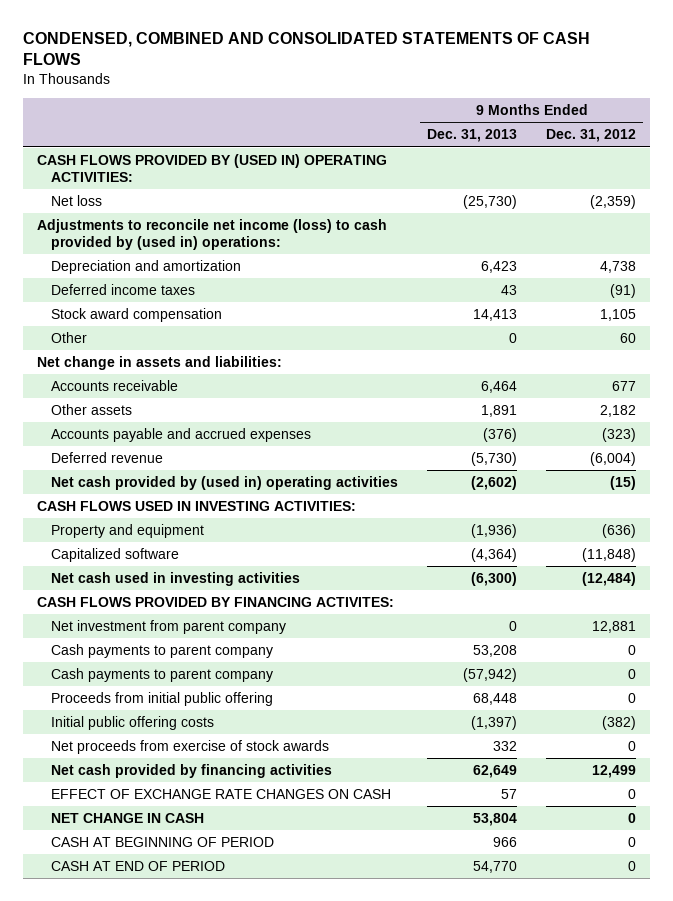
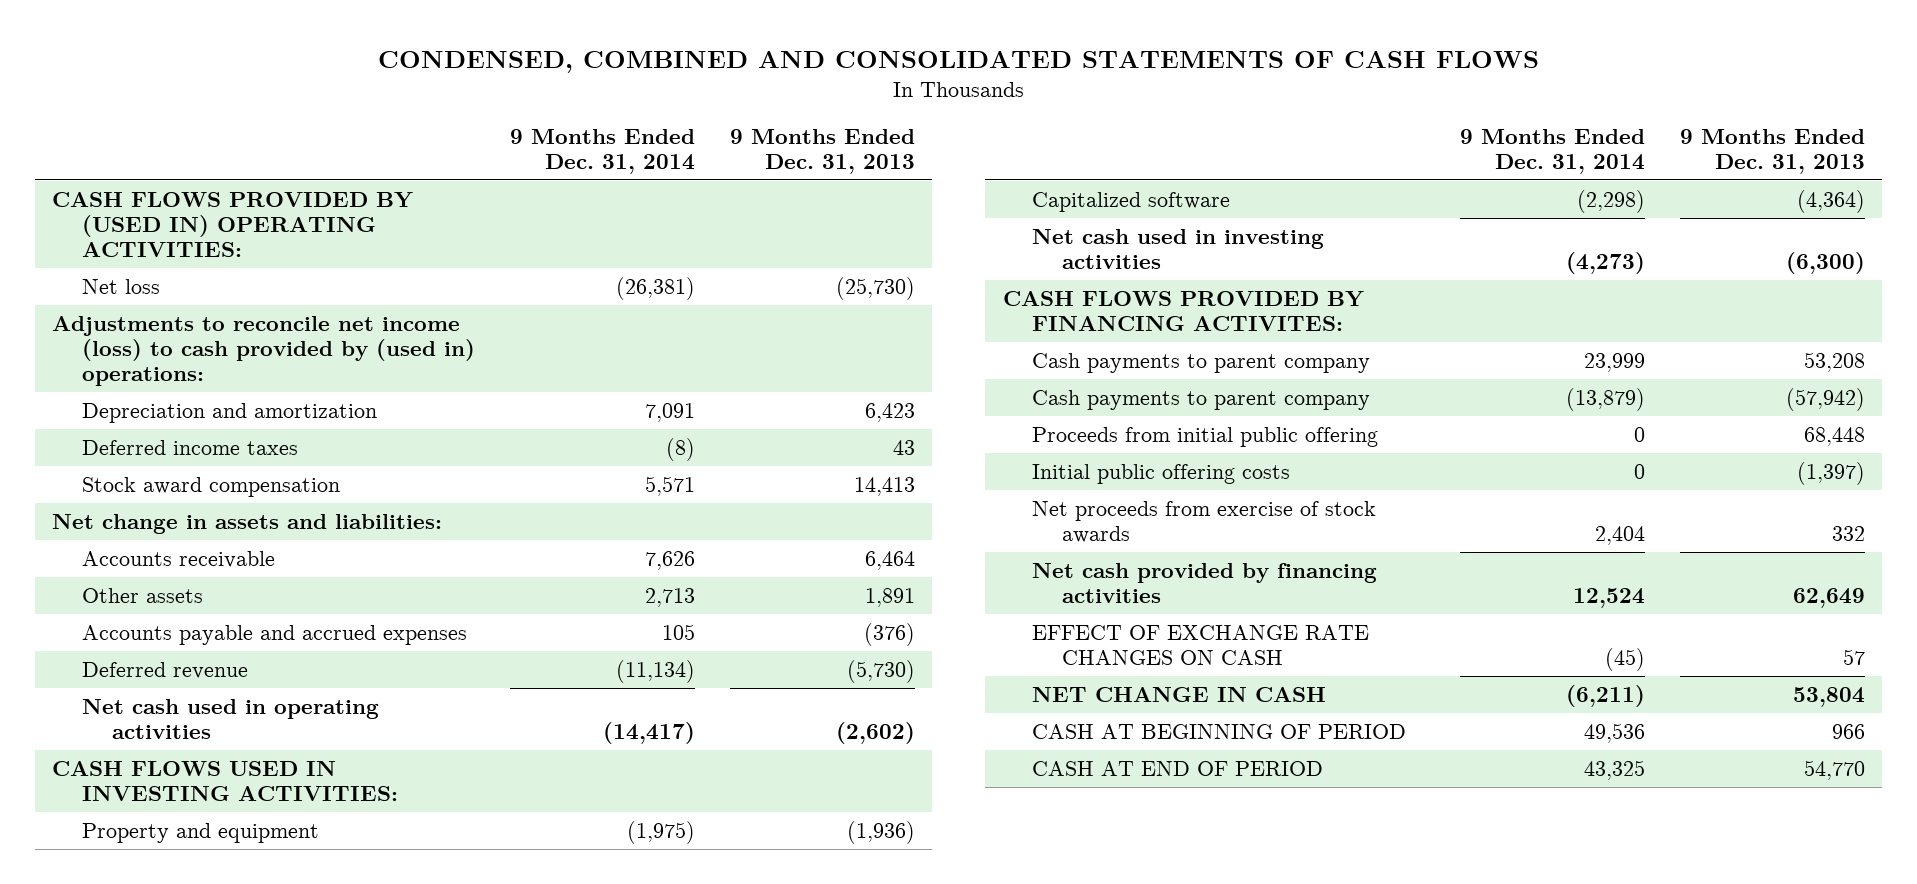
- | 9 Months Ended Dec. 31, 2013 | 9 Months Ended Dec. 31, 2012
+ | 9 Months Ended Dec. 31, 2014 | 9 Months Ended Dec. 31, 2013
- Other | 0 | 60
- Net cash provided by (used in) operating activities | (2,602) | (15)
+ Net cash used in operating activities | (14,417) | (2,602)
- Net investment from parent company | 0 | 12,881

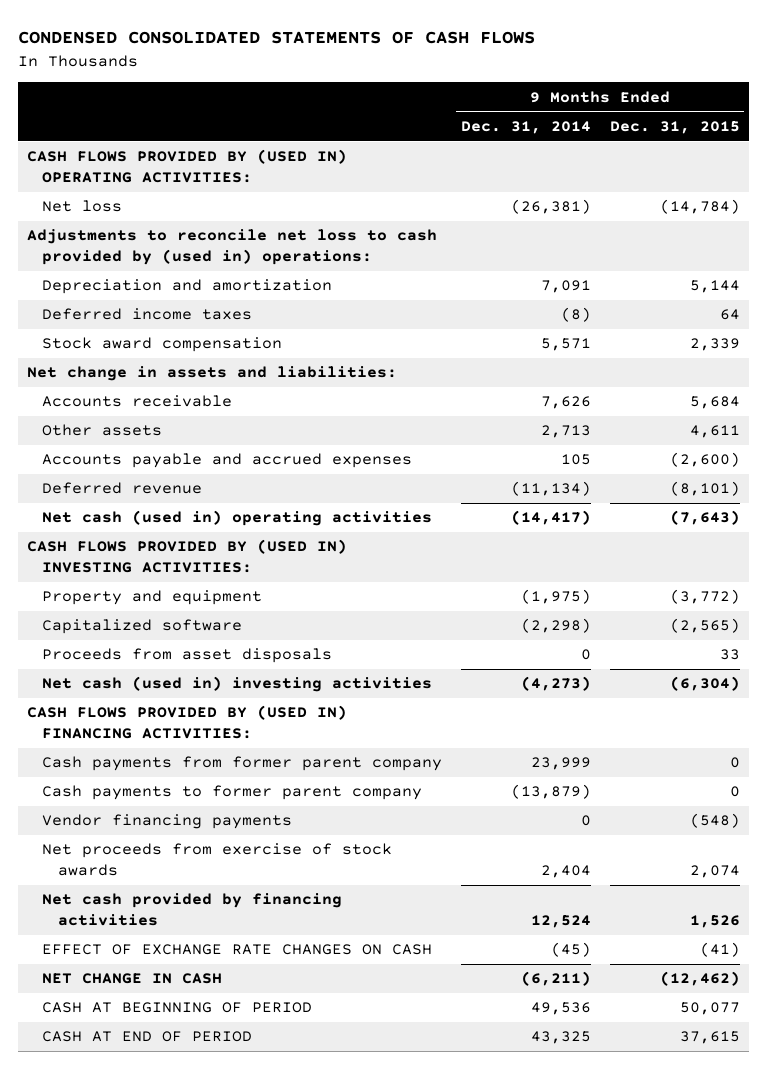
- CONDENSED, COMBINED AND CONSOLIDATED STATEMENTS OF CASH FLOWS
+ CONDENSED CONSOLIDATED STATEMENTS OF CASH FLOWS
- | 9 Months Ended Dec. 31, 2014 | 9 Months Ended Dec. 31, 2013
+ | 9 Months Ended Dec. 31, 2014 | 9 Months Ended Dec. 31, 2015
- Adjustments to reconcile net income (loss) to cash provided by (used in) operations:
+ Adjustments to reconcile net loss to cash provided by (used in) operations:
- Net cash used in operating activities | (14,417) | (2,602)
- CASH FLOWS USED IN INVESTING ACTIVITIES:
+ Net cash (used in) operating activities | (14,417) | (7,643)
+ CASH FLOWS PROVIDED BY (USED IN) INVESTING ACTIVITIES:
- Net cash used in investing activities | (4,273) | (6,300)
- CASH FLOWS PROVIDED BY FINANCING ACTIVITES:
- Cash payments to parent company | 23,999 | 53,208
- Cash payments to parent company | (13,879) | (57,942)
- Proceeds from initial public offering | 0 | 68,448
- Initial public offering costs | 0 | (1,397)
+ Proceeds from asset disposals | 0 | 33
+ Net cash (used in) investing activities | (4,273) | (6,304)
+ CASH FLOWS PROVIDED BY (USED IN) FINANCING ACTIVITIES:
+ Cash payments from former parent company | 23,999 | 0
+ Cash payments to former parent company | (13,879) | 0
+ Vendor financing payments | 0 | (548)

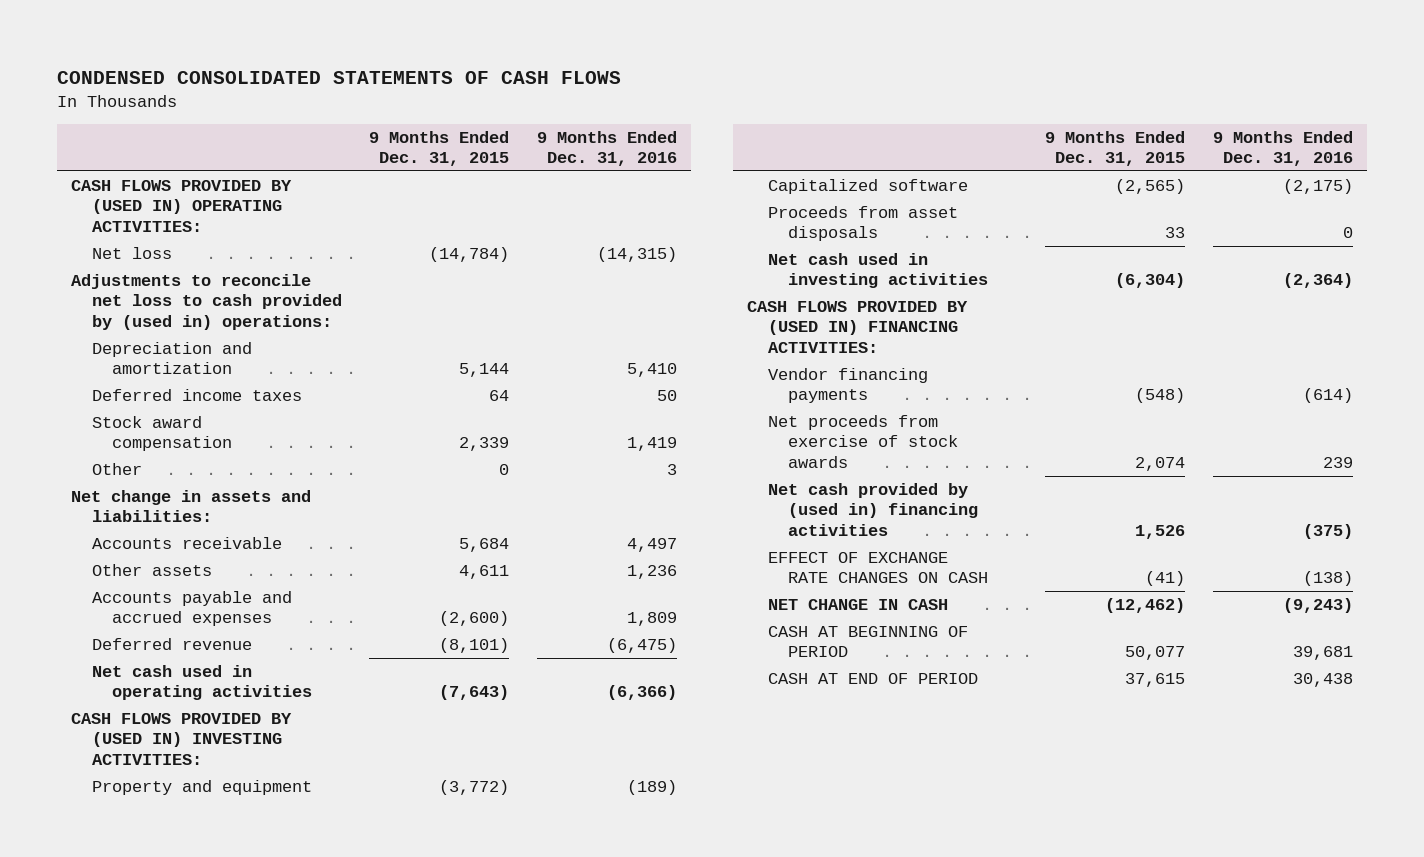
- | 9 Months Ended Dec. 31, 2014 | 9 Months Ended Dec. 31, 2015
+ | 9 Months Ended Dec. 31, 2015 | 9 Months Ended Dec. 31, 2016
+ Other | 0 | 3
- Net cash (used in) operating activities | (14,417) | (7,643)
+ Net cash used in operating activities | (7,643) | (6,366)
- Net cash (used in) investing activities | (4,273) | (6,304)
+ Net cash used in investing activities | (6,304) | (2,364)
- Cash payments from former parent company | 23,999 | 0
- Cash payments to former parent company | (13,879) | 0
- Net cash provided by financing activities | 12,524 | 1,526
+ Net cash provided by (used in) financing activities | 1,526 | (375)

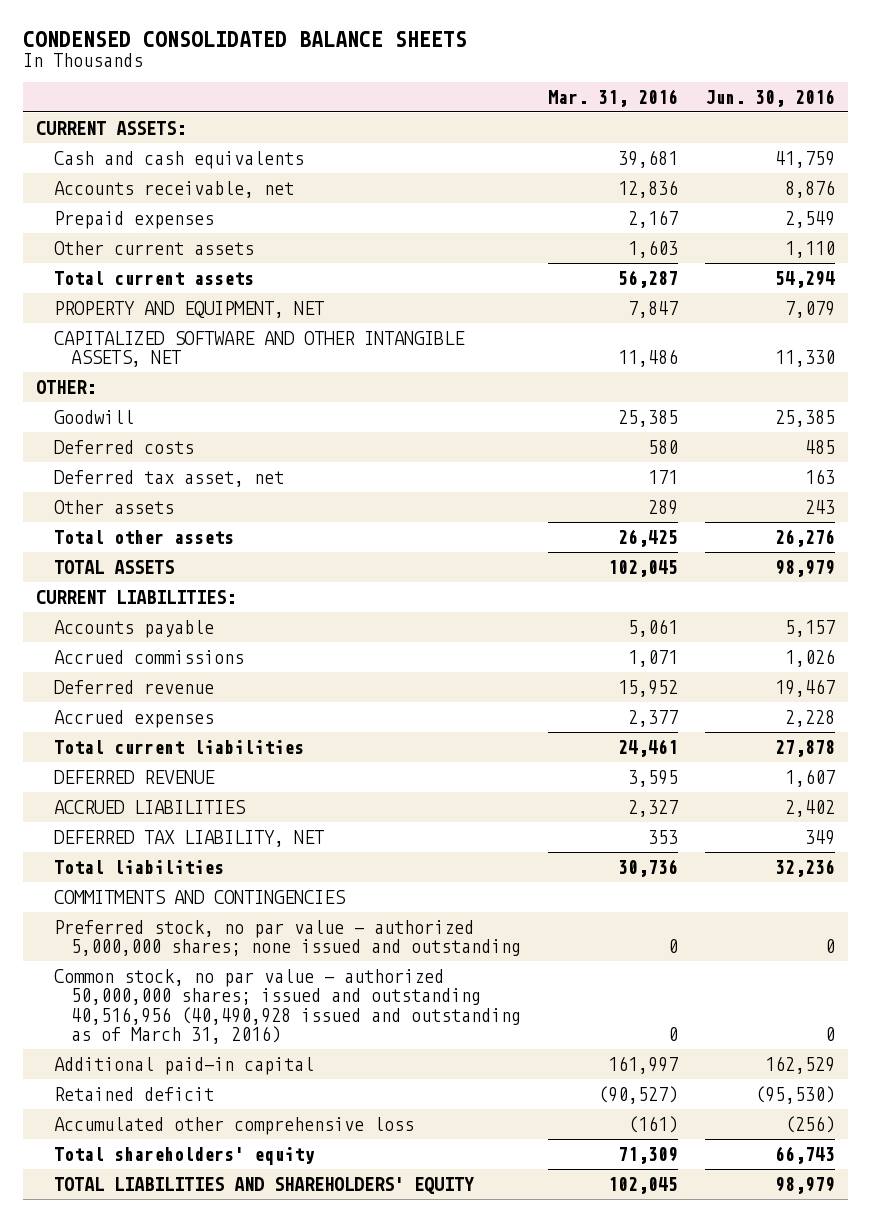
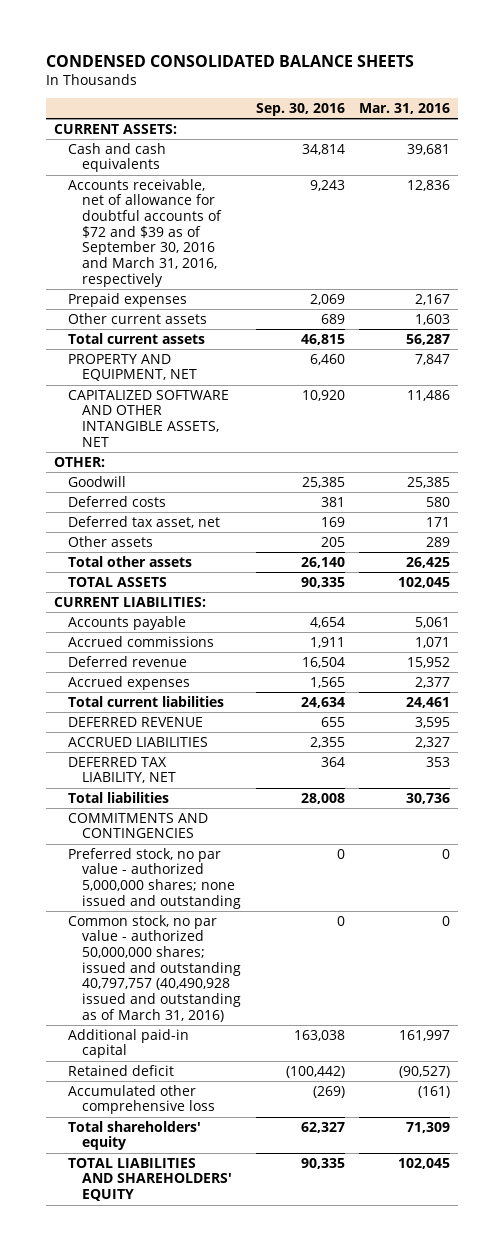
- | Mar. 31, 2016 | Jun. 30, 2016
+ | Sep. 30, 2016 | Mar. 31, 2016
- Accounts receivable, net | 12,836 | 8,876
+ Accounts receivable, net of allowance for doubtful accounts of $72 and $39 as of September 30, 2016 and March 31, 2016, respectively | 9,243 | 12,836
- Common stock, no par value - authorized 50,000,000 shares; issued and outstanding 40,516,956 (40,490,928 issued and outstanding as of March 31, 2016) | 0 | 0
+ Common stock, no par value - authorized 50,000,000 shares; issued and outstanding 40,797,757 (40,490,928 issued and outstanding as of March 31, 2016) | 0 | 0

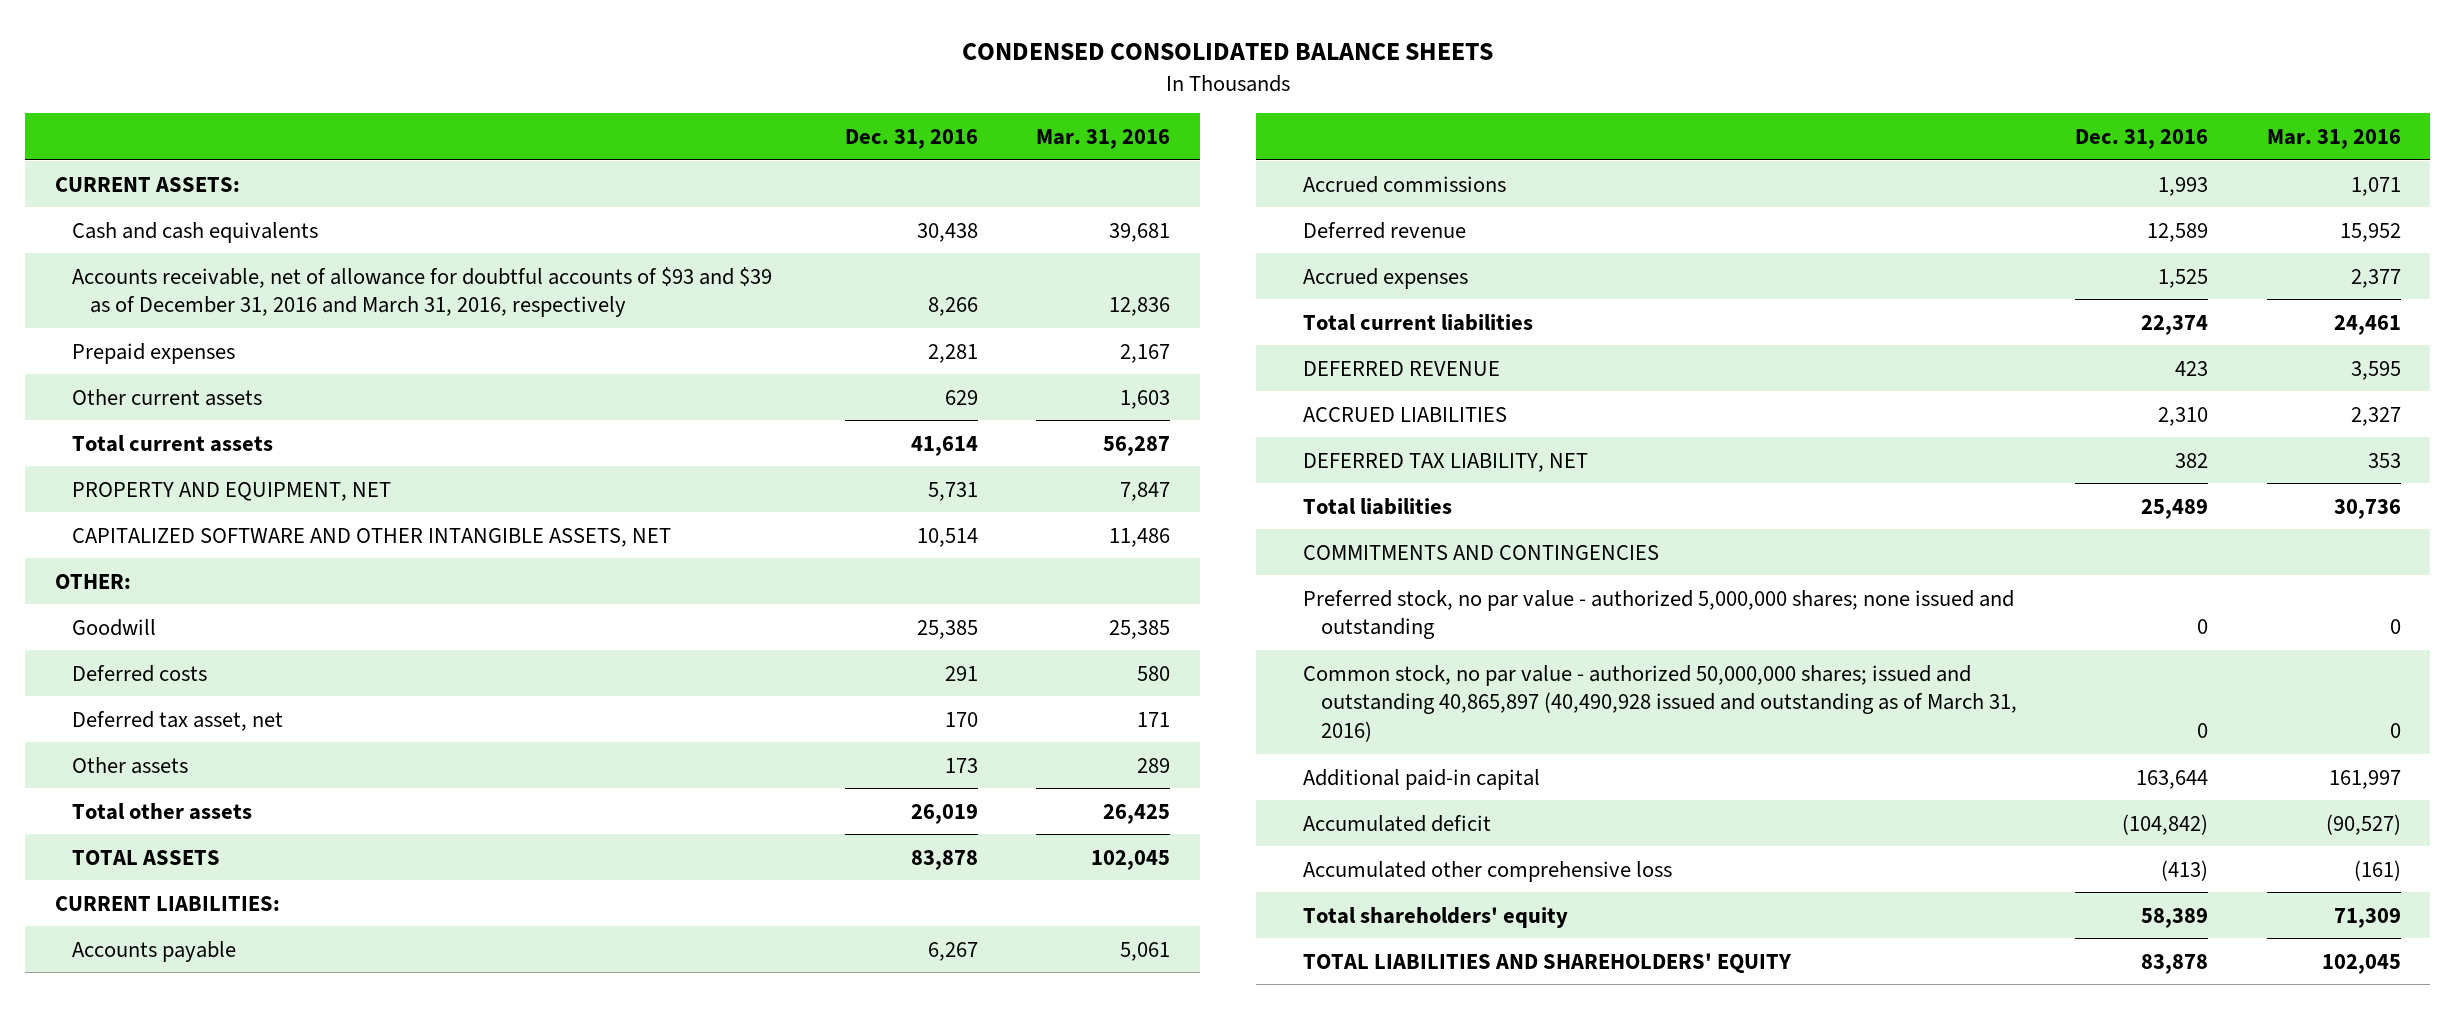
- | Sep. 30, 2016 | Mar. 31, 2016
+ | Dec. 31, 2016 | Mar. 31, 2016
- Accounts receivable, net of allowance for doubtful accounts of $72 and $39 as of September 30, 2016 and March 31, 2016, respectively | 9,243 | 12,836
+ Accounts receivable, net of allowance for doubtful accounts of $93 and $39 as of December 31, 2016 and March 31, 2016, respectively | 8,266 | 12,836
- Common stock, no par value - authorized 50,000,000 shares; issued and outstanding 40,797,757 (40,490,928 issued and outstanding as of March 31, 2016) | 0 | 0
+ Common stock, no par value - authorized 50,000,000 shares; issued and outstanding 40,865,897 (40,490,928 issued and outstanding as of March 31, 2016) | 0 | 0
- Retained deficit | (100,442) | (90,527)
+ Accumulated deficit | (104,842) | (90,527)

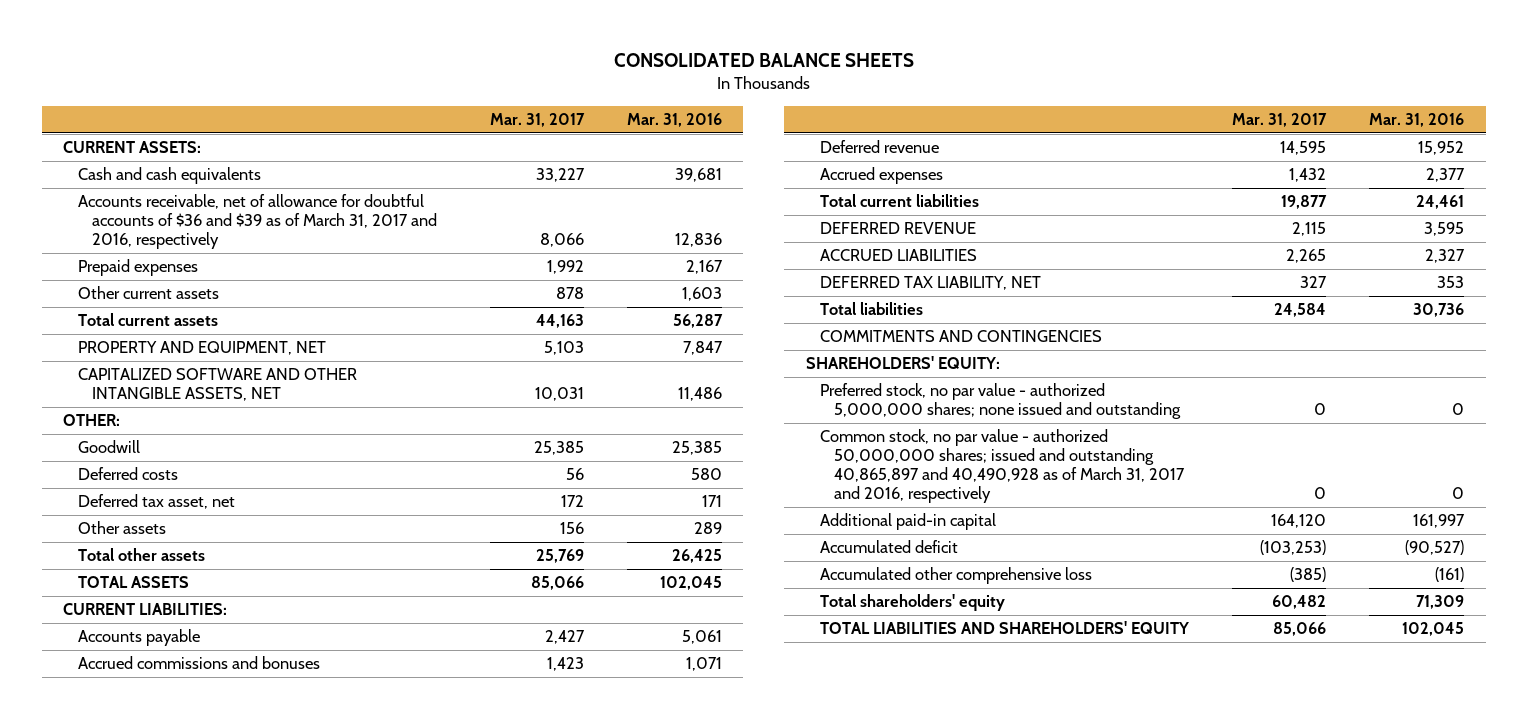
- CONDENSED CONSOLIDATED BALANCE SHEETS
+ CONSOLIDATED BALANCE SHEETS
- | Dec. 31, 2016 | Mar. 31, 2016
+ | Mar. 31, 2017 | Mar. 31, 2016
- Accounts receivable, net of allowance for doubtful accounts of $93 and $39 as of December 31, 2016 and March 31, 2016, respectively | 8,266 | 12,836
+ Accounts receivable, net of allowance for doubtful accounts of $36 and $39 as of March 31, 2017 and 2016, respectively | 8,066 | 12,836
- Accrued commissions | 1,993 | 1,071
+ Accrued commissions and bonuses | 1,423 | 1,071
+ SHAREHOLDERS' EQUITY:
- Common stock, no par value - authorized 50,000,000 shares; issued and outstanding 40,865,897 (40,490,928 issued and outstanding as of March 31, 2016) | 0 | 0
+ Common stock, no par value - authorized 50,000,000 shares; issued and outstanding 40,865,897 and 40,490,928 as of March 31, 2017 and 2016, respectively | 0 | 0

